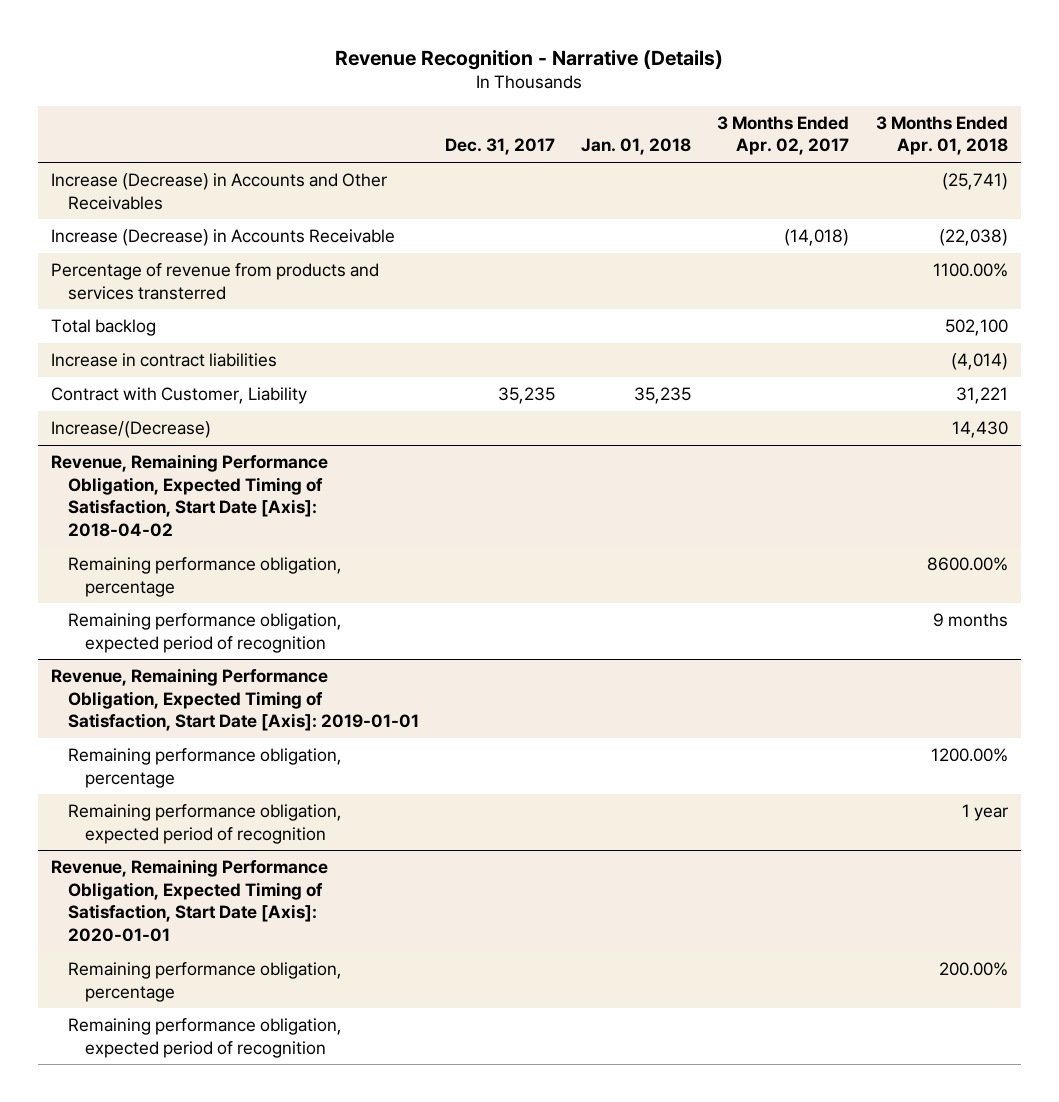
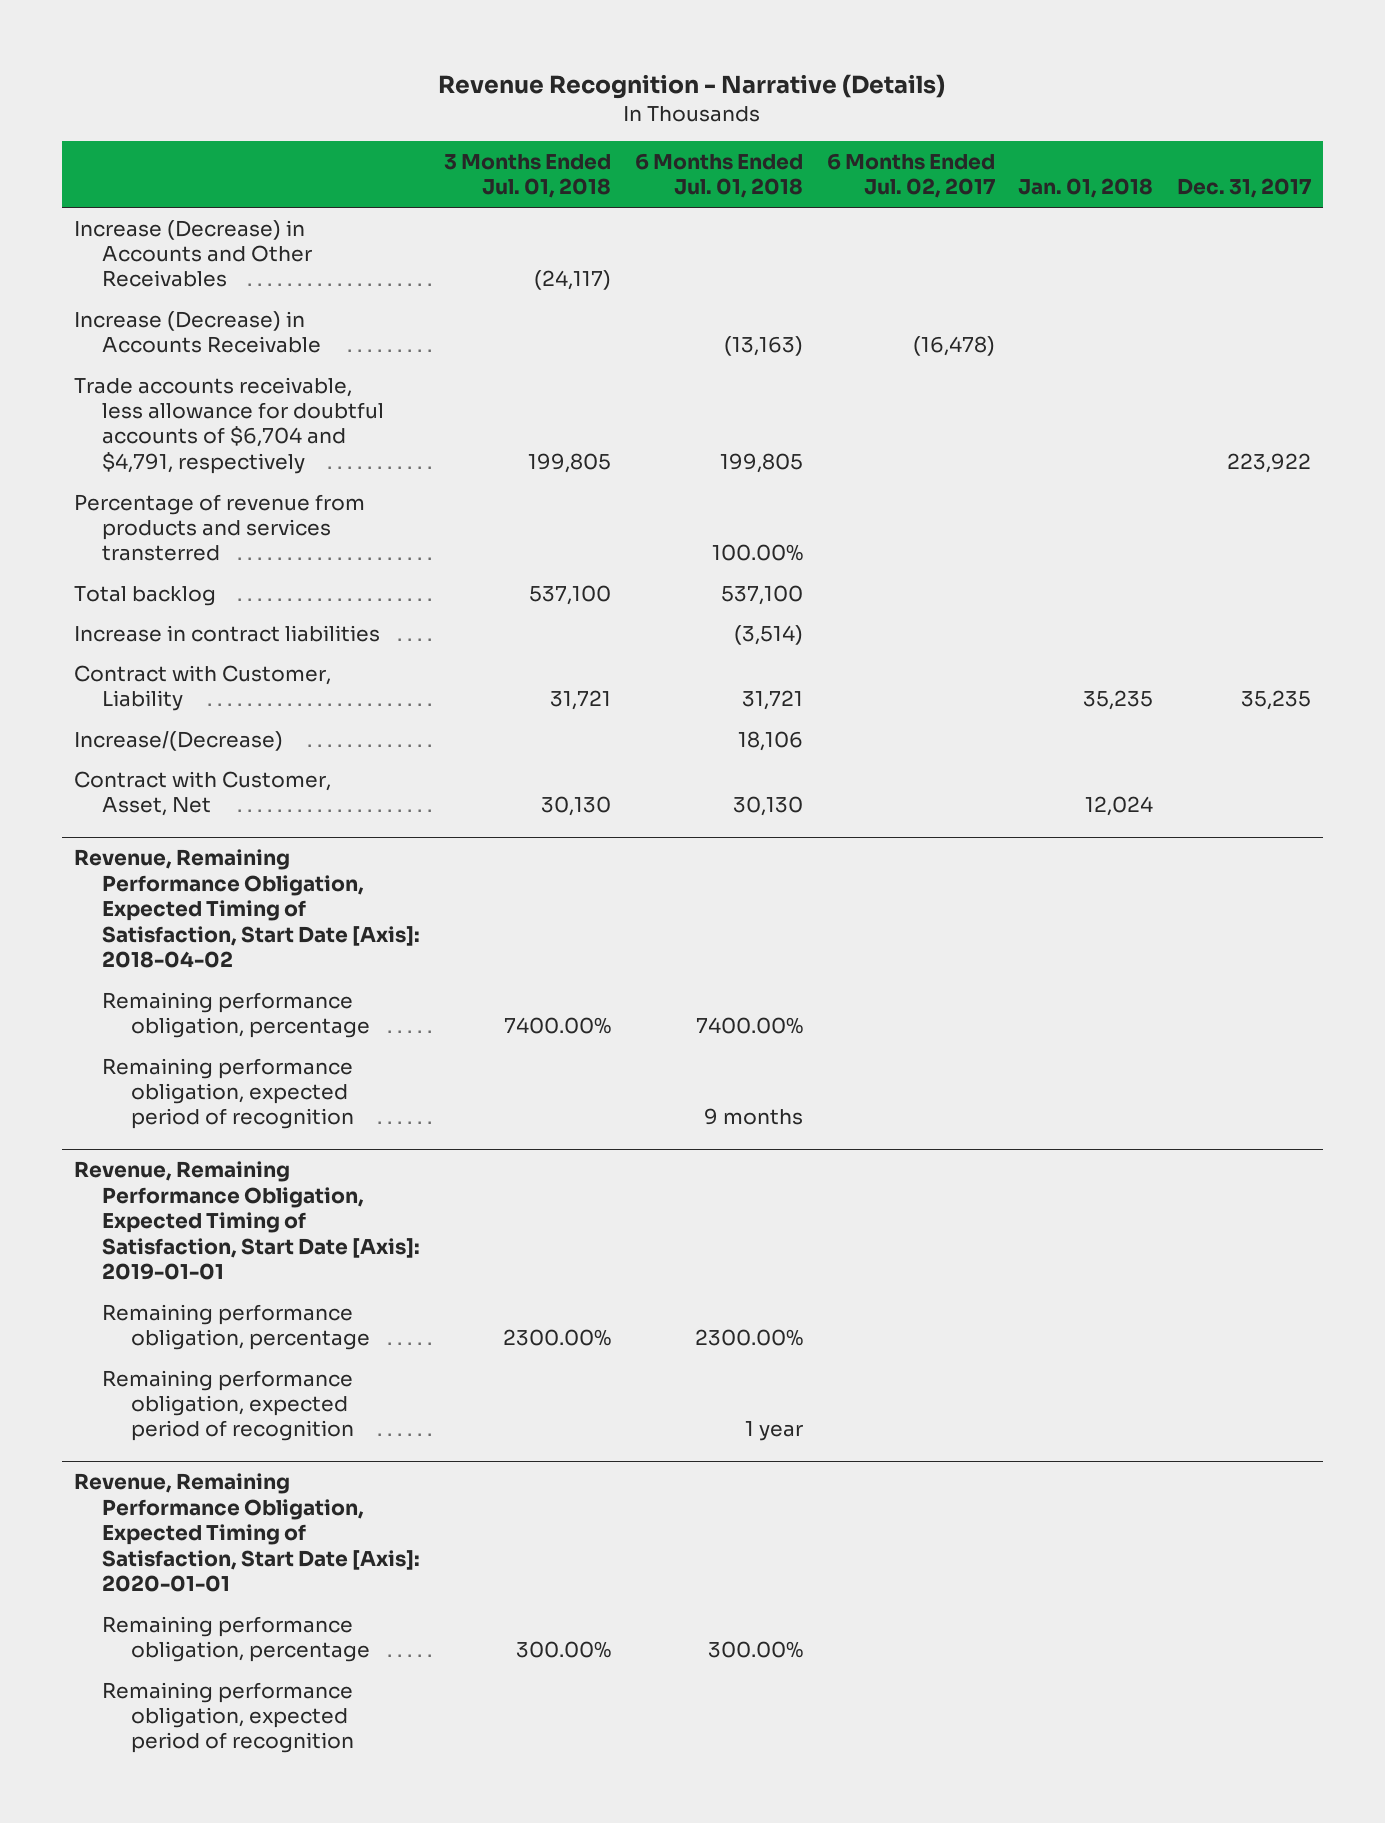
- | Dec. 31, 2017 | Jan. 01, 2018 | 3 Months Ended Apr. 02, 2017 | 3 Months Ended Apr. 01, 2018
+ | 3 Months Ended Jul. 01, 2018 | 6 Months Ended Jul. 01, 2018 | 6 Months Ended Jul. 02, 2017 | Jan. 01, 2018 | Dec. 31, 2017
+ Trade accounts receivable, less allowance for doubtful accounts of $6,704 and $4,791, respectively | 199,805 | 199,805 | | | 223,922
+ Contract with Customer, Asset, Net | 30,130 | 30,130 | | 12,024 |

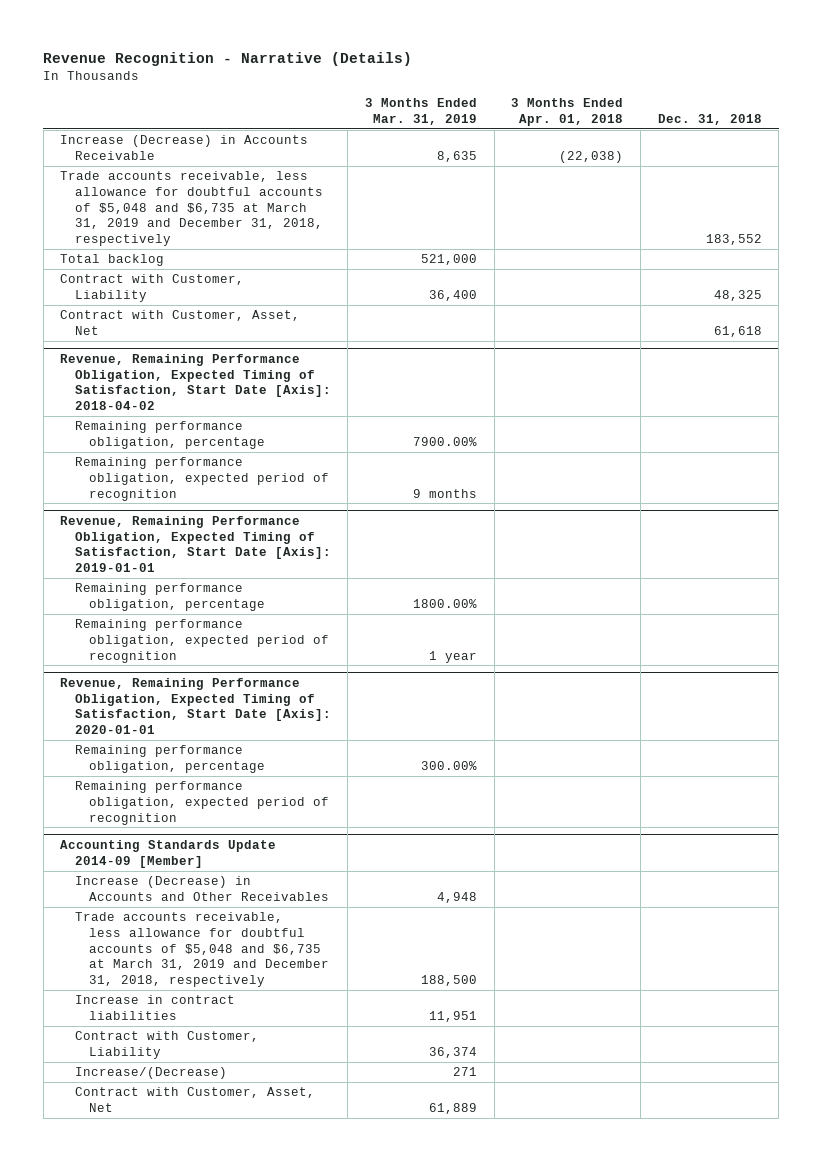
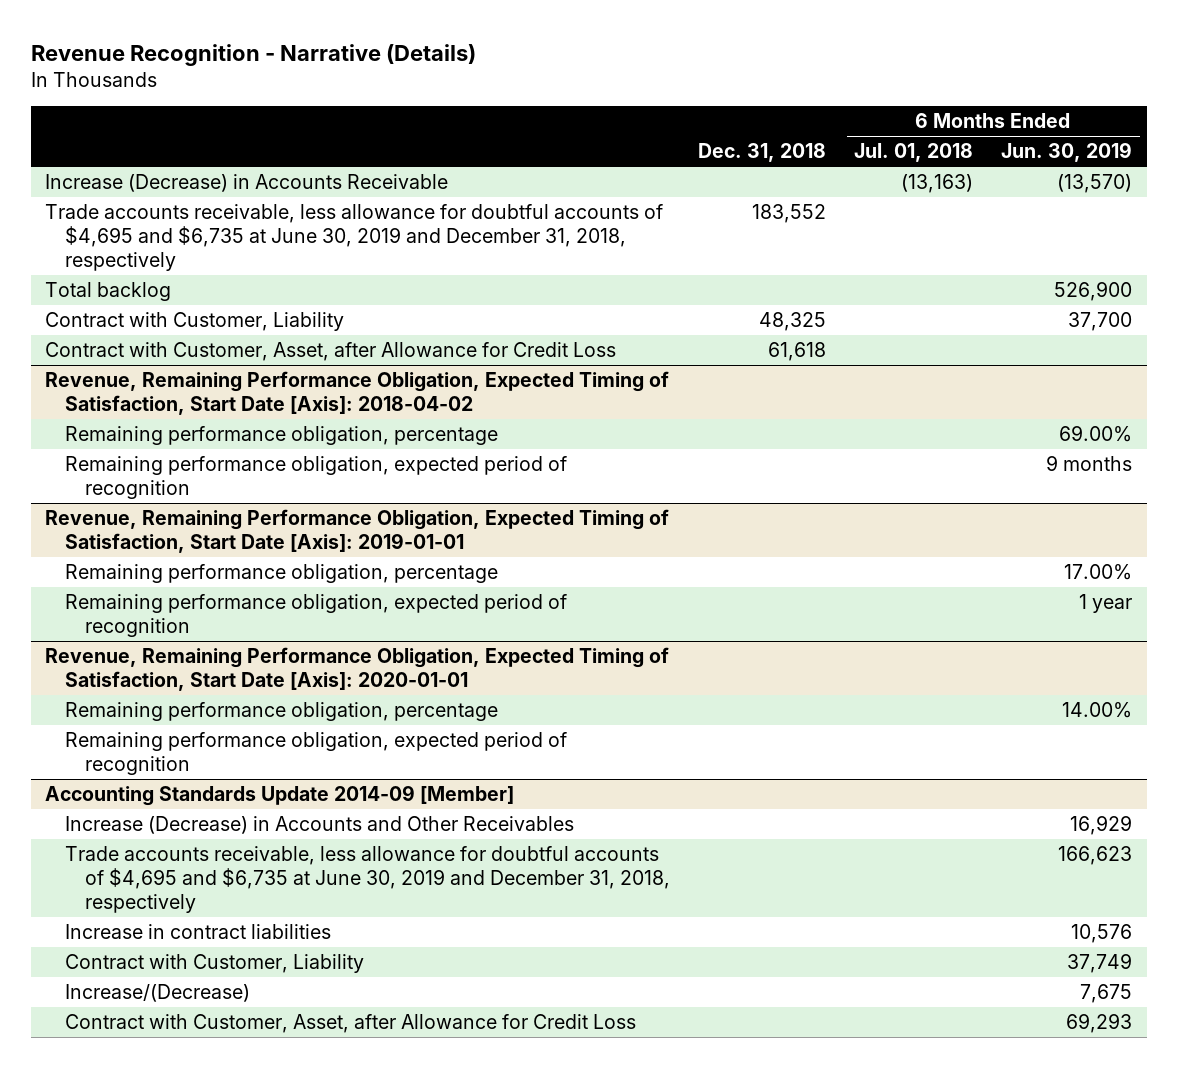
- | 3 Months Ended Mar. 31, 2019 | 3 Months Ended Apr. 01, 2018 | Dec. 31, 2018
+ | Dec. 31, 2018 | 6 Months Ended Jul. 01, 2018 | 6 Months Ended Jun. 30, 2019
- Trade accounts receivable, less allowance for doubtful accounts of $5,048 and $6,735 at March 31, 2019 and December 31, 2018, respectively | | | 183,552
+ Trade accounts receivable, less allowance for doubtful accounts of $4,695 and $6,735 at June 30, 2019 and December 31, 2018, respectively | 183,552 | |
- Contract with Customer, Asset, Net | | | 61,618
+ Contract with Customer, Asset, after Allowance for Credit Loss | 61,618 | |
@ Accounting Standards Update 2014-09 [Member]
- Trade accounts receivable, less allowance for doubtful accounts of $5,048 and $6,735 at March 31, 2019 and December 31, 2018, respectively | 188,500 | |
+ Trade accounts receivable, less allowance for doubtful accounts of $4,695 and $6,735 at June 30, 2019 and December 31, 2018, respectively | | | 166,623
- Contract with Customer, Asset, Net | 61,889 | |
+ Contract with Customer, Asset, after Allowance for Credit Loss | | | 69,293

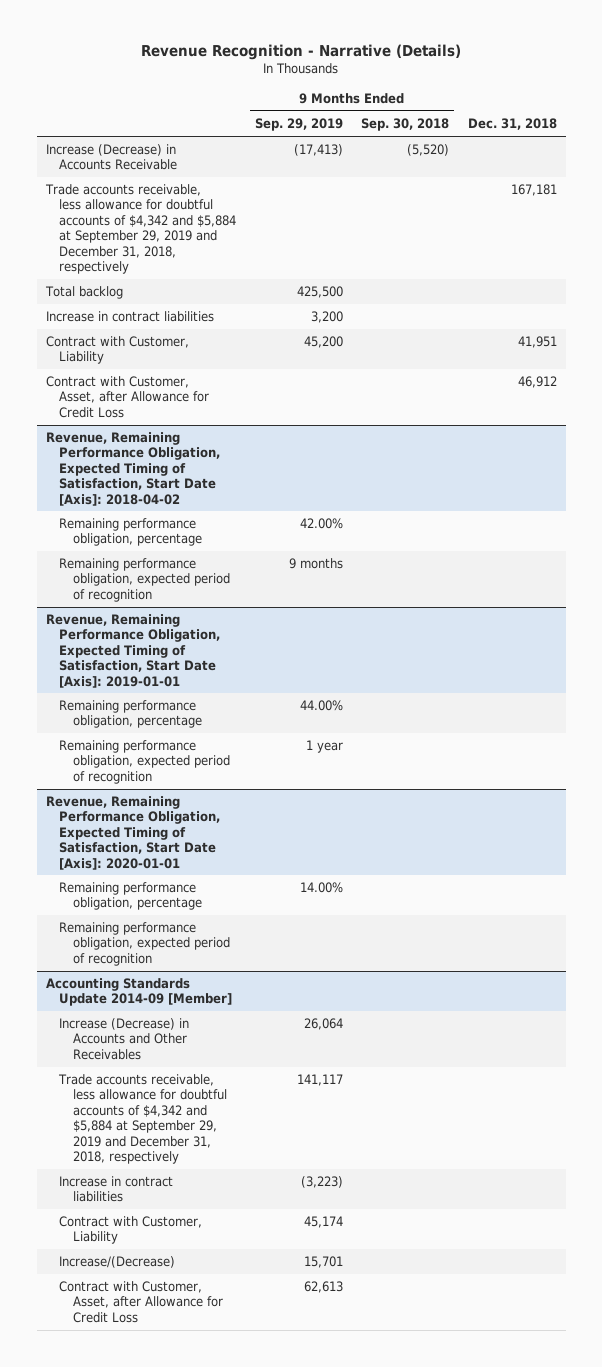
- | Dec. 31, 2018 | 6 Months Ended Jul. 01, 2018 | 6 Months Ended Jun. 30, 2019
+ | 9 Months Ended Sep. 29, 2019 | 9 Months Ended Sep. 30, 2018 | Dec. 31, 2018
- Trade accounts receivable, less allowance for doubtful accounts of $4,695 and $6,735 at June 30, 2019 and December 31, 2018, respectively | 183,552 | |
+ Trade accounts receivable, less allowance for doubtful accounts of $4,342 and $5,884 at September 29, 2019 and December 31, 2018, respectively | | | 167,181
- Contract with Customer, Liability | 48,325 | | 37,700
- Contract with Customer, Asset, after Allowance for Credit Loss | 61,618 | |
+ Increase in contract liabilities | 3,200 | |
+ Contract with Customer, Liability | 45,200 | | 41,951
+ Contract with Customer, Asset, after Allowance for Credit Loss | | | 46,912
@ Accounting Standards Update 2014-09 [Member]
- Trade accounts receivable, less allowance for doubtful accounts of $4,695 and $6,735 at June 30, 2019 and December 31, 2018, respectively | | | 166,623
+ Trade accounts receivable, less allowance for doubtful accounts of $4,342 and $5,884 at September 29, 2019 and December 31, 2018, respectively | 141,117 | |

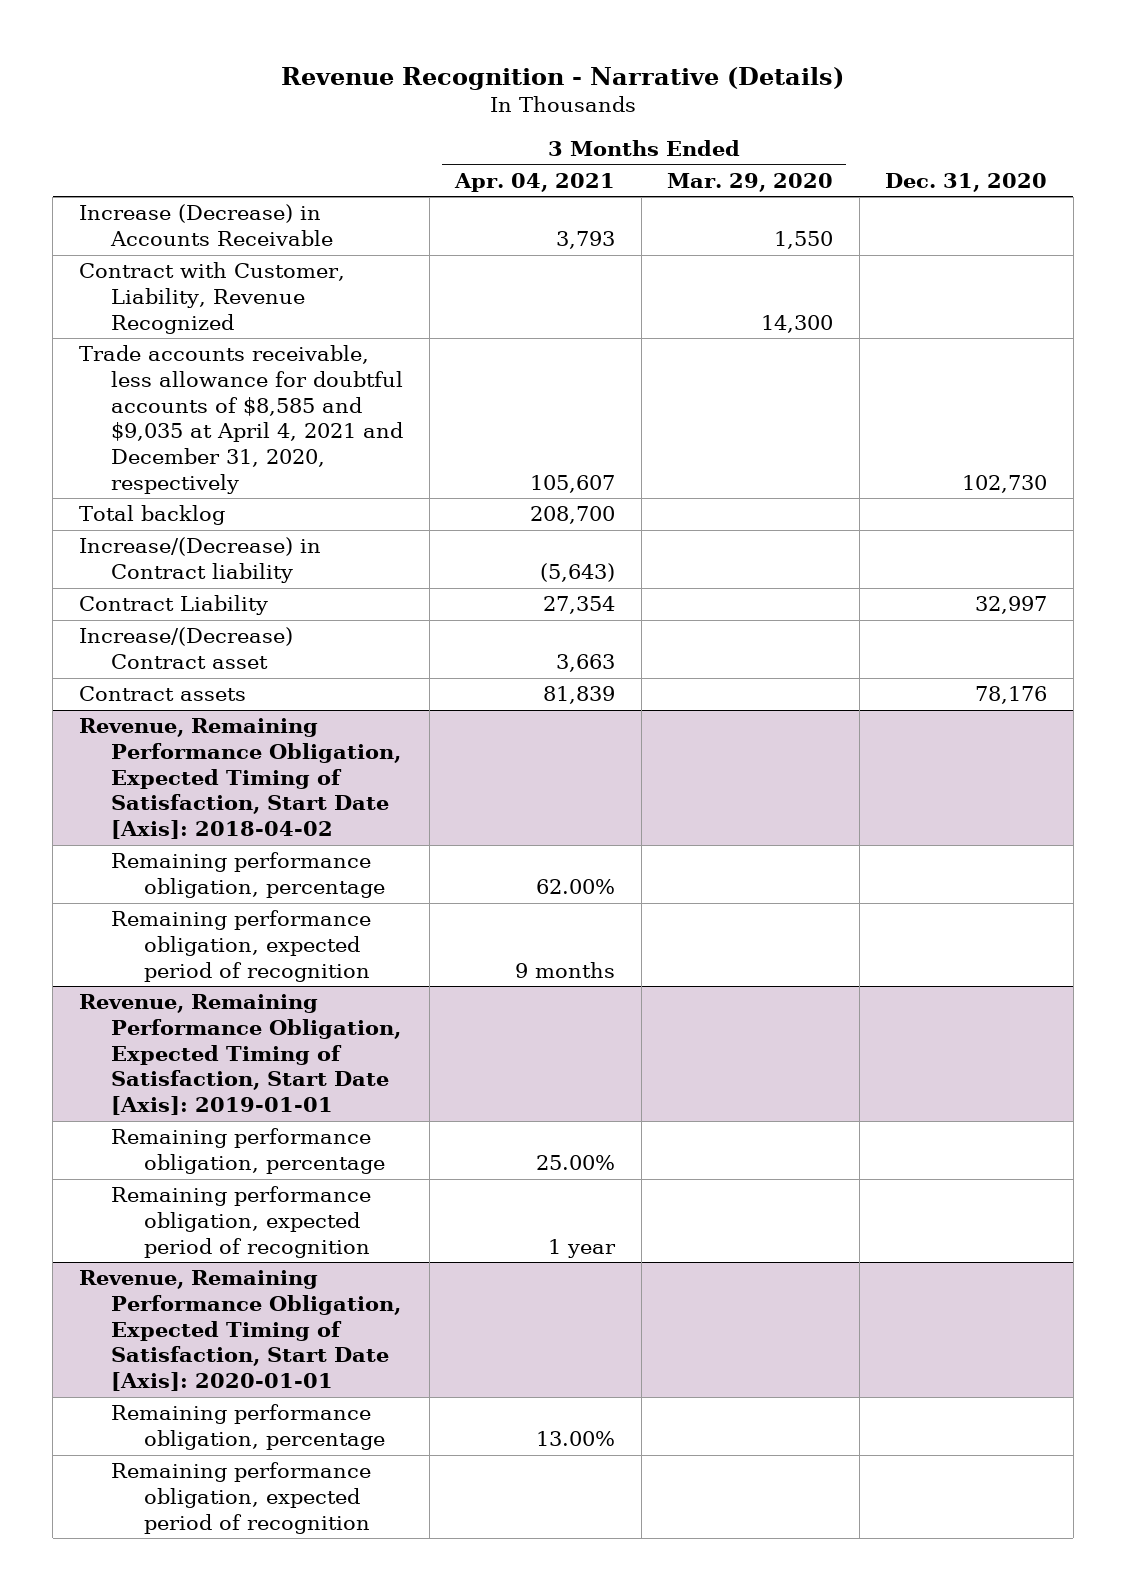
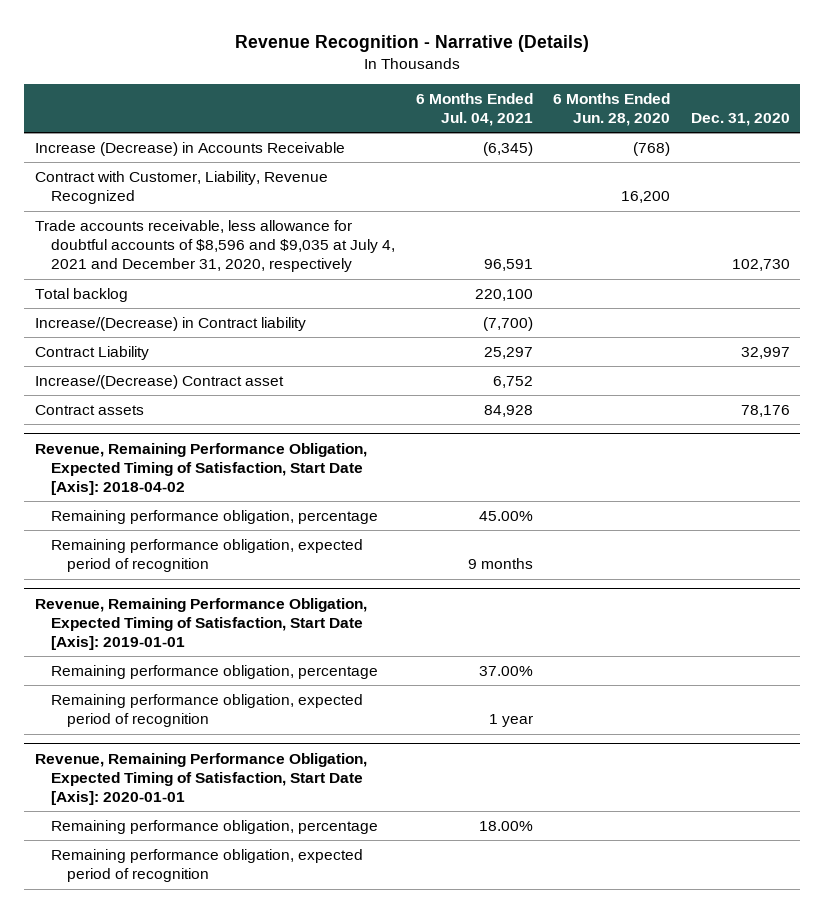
- | 3 Months Ended Apr. 04, 2021 | 3 Months Ended Mar. 29, 2020 | Dec. 31, 2020
+ | 6 Months Ended Jul. 04, 2021 | 6 Months Ended Jun. 28, 2020 | Dec. 31, 2020
- Trade accounts receivable, less allowance for doubtful accounts of $8,585 and $9,035 at April 4, 2021 and December 31, 2020, respectively | 105,607 | | 102,730
+ Trade accounts receivable, less allowance for doubtful accounts of $8,596 and $9,035 at July 4, 2021 and December 31, 2020, respectively | 96,591 | | 102,730

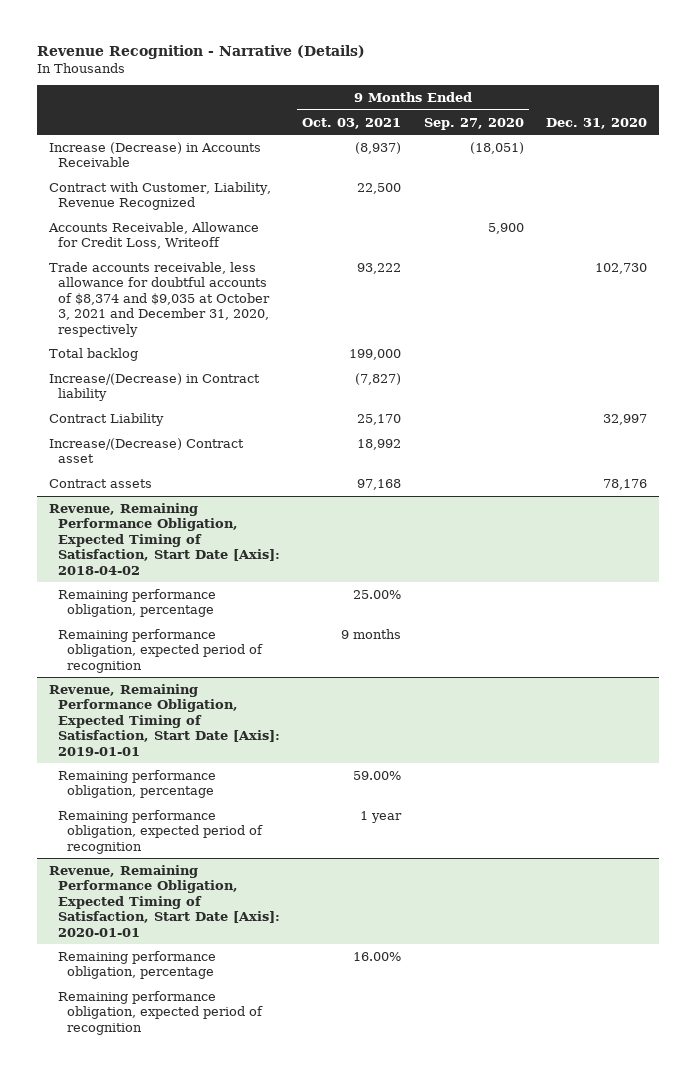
- | 6 Months Ended Jul. 04, 2021 | 6 Months Ended Jun. 28, 2020 | Dec. 31, 2020
+ | 9 Months Ended Oct. 03, 2021 | 9 Months Ended Sep. 27, 2020 | Dec. 31, 2020
- Trade accounts receivable, less allowance for doubtful accounts of $8,596 and $9,035 at July 4, 2021 and December 31, 2020, respectively | 96,591 | | 102,730
+ Accounts Receivable, Allowance for Credit Loss, Writeoff | | 5,900 |
+ Trade accounts receivable, less allowance for doubtful accounts of $8,374 and $9,035 at October 3, 2021 and December 31, 2020, respectively | 93,222 | | 102,730

